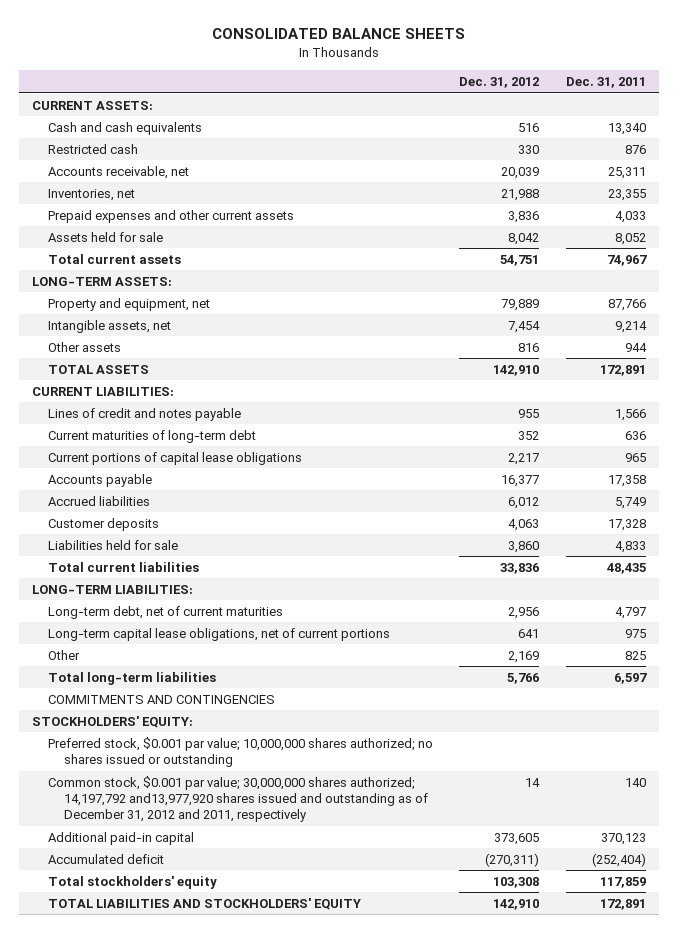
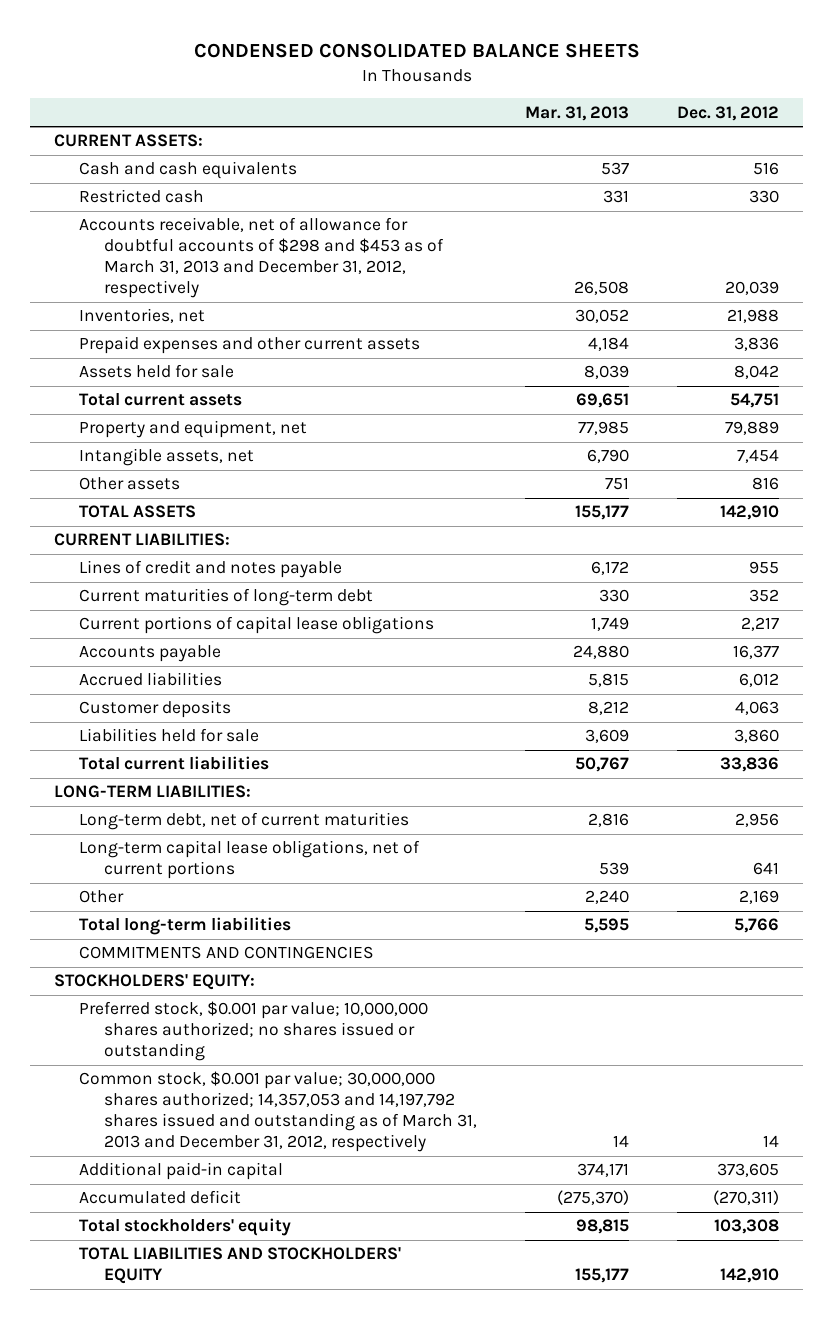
- CONSOLIDATED BALANCE SHEETS
+ CONDENSED CONSOLIDATED BALANCE SHEETS
- | Dec. 31, 2012 | Dec. 31, 2011
+ | Mar. 31, 2013 | Dec. 31, 2012
- Accounts receivable, net | 20,039 | 25,311
+ Accounts receivable, net of allowance for doubtful accounts of $298 and $453 as of March 31, 2013 and December 31, 2012, respectively | 26,508 | 20,039
- LONG-TERM ASSETS:
- Common stock, $0.001 par value; 30,000,000 shares authorized; 14,197,792 and13,977,920 shares issued and outstanding as of December 31, 2012 and 2011, respectively | 14 | 140
+ Common stock, $0.001 par value; 30,000,000 shares authorized; 14,357,053 and 14,197,792 shares issued and outstanding as of March 31, 2013 and December 31, 2012, respectively | 14 | 14

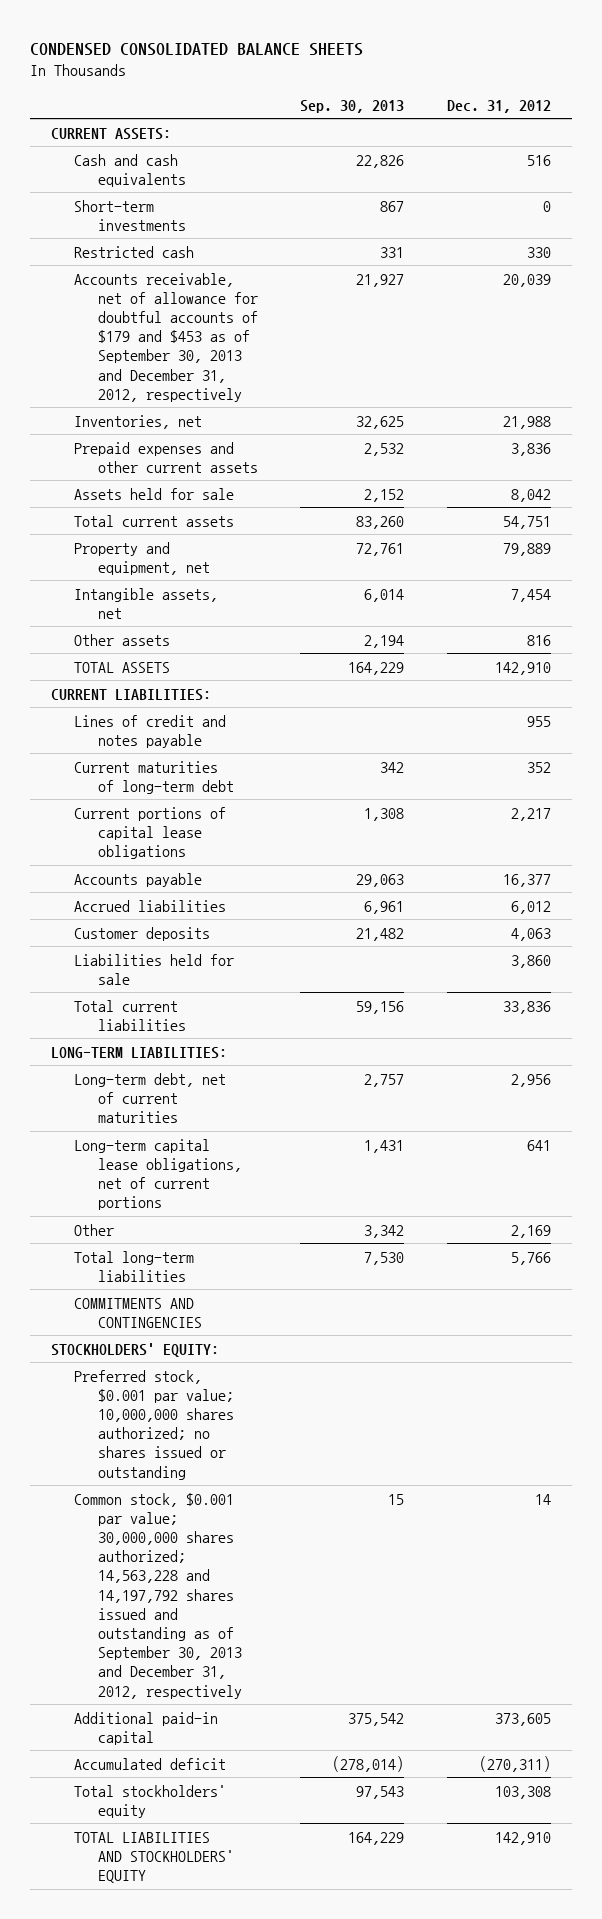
- | Mar. 31, 2013 | Dec. 31, 2012
+ | Sep. 30, 2013 | Dec. 31, 2012
+ Short-term investments | 867 | 0
- Accounts receivable, net of allowance for doubtful accounts of $298 and $453 as of March 31, 2013 and December 31, 2012, respectively | 26,508 | 20,039
+ Accounts receivable, net of allowance for doubtful accounts of $179 and $453 as of September 30, 2013 and December 31, 2012, respectively | 21,927 | 20,039
- Common stock, $0.001 par value; 30,000,000 shares authorized; 14,357,053 and 14,197,792 shares issued and outstanding as of March 31, 2013 and December 31, 2012, respectively | 14 | 14
+ Common stock, $0.001 par value; 30,000,000 shares authorized; 14,563,228 and 14,197,792 shares issued and outstanding as of September 30, 2013 and December 31, 2012, respectively | 15 | 14

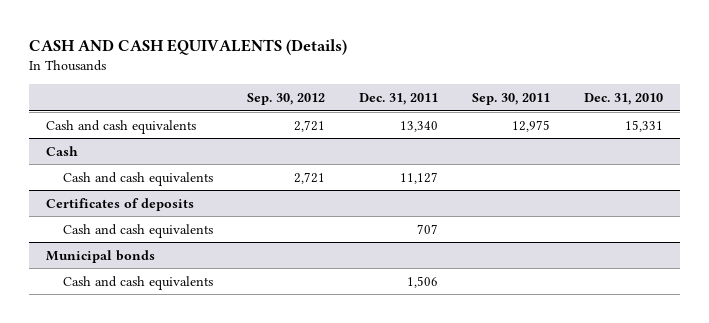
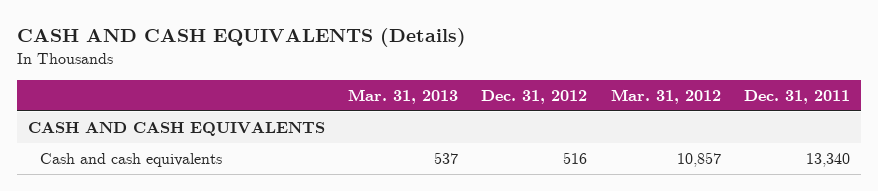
- | Sep. 30, 2012 | Dec. 31, 2011 | Sep. 30, 2011 | Dec. 31, 2010
+ | Mar. 31, 2013 | Dec. 31, 2012 | Mar. 31, 2012 | Dec. 31, 2011
+ CASH AND CASH EQUIVALENTS
- Cash
- Cash and cash equivalents | 2,721 | 11,127 | |
- Certificates of deposits
- Cash and cash equivalents | | 707 | |
- Municipal bonds
- Cash and cash equivalents | | 1,506 | |

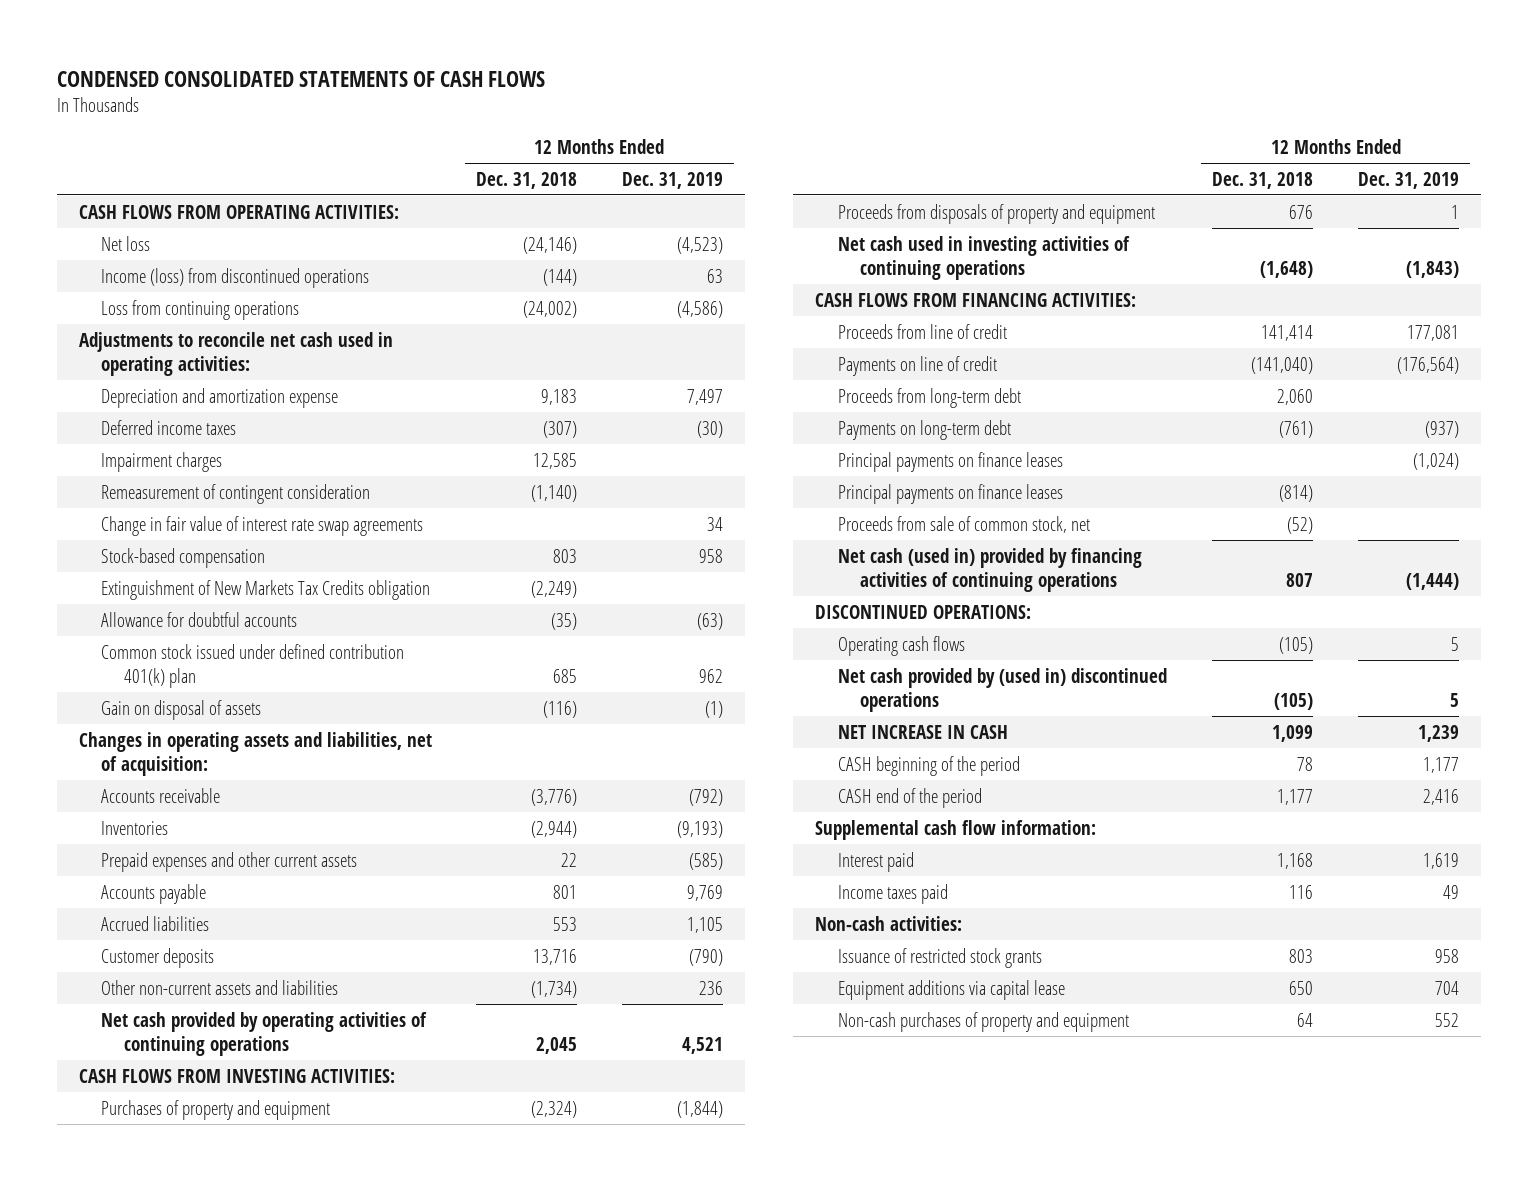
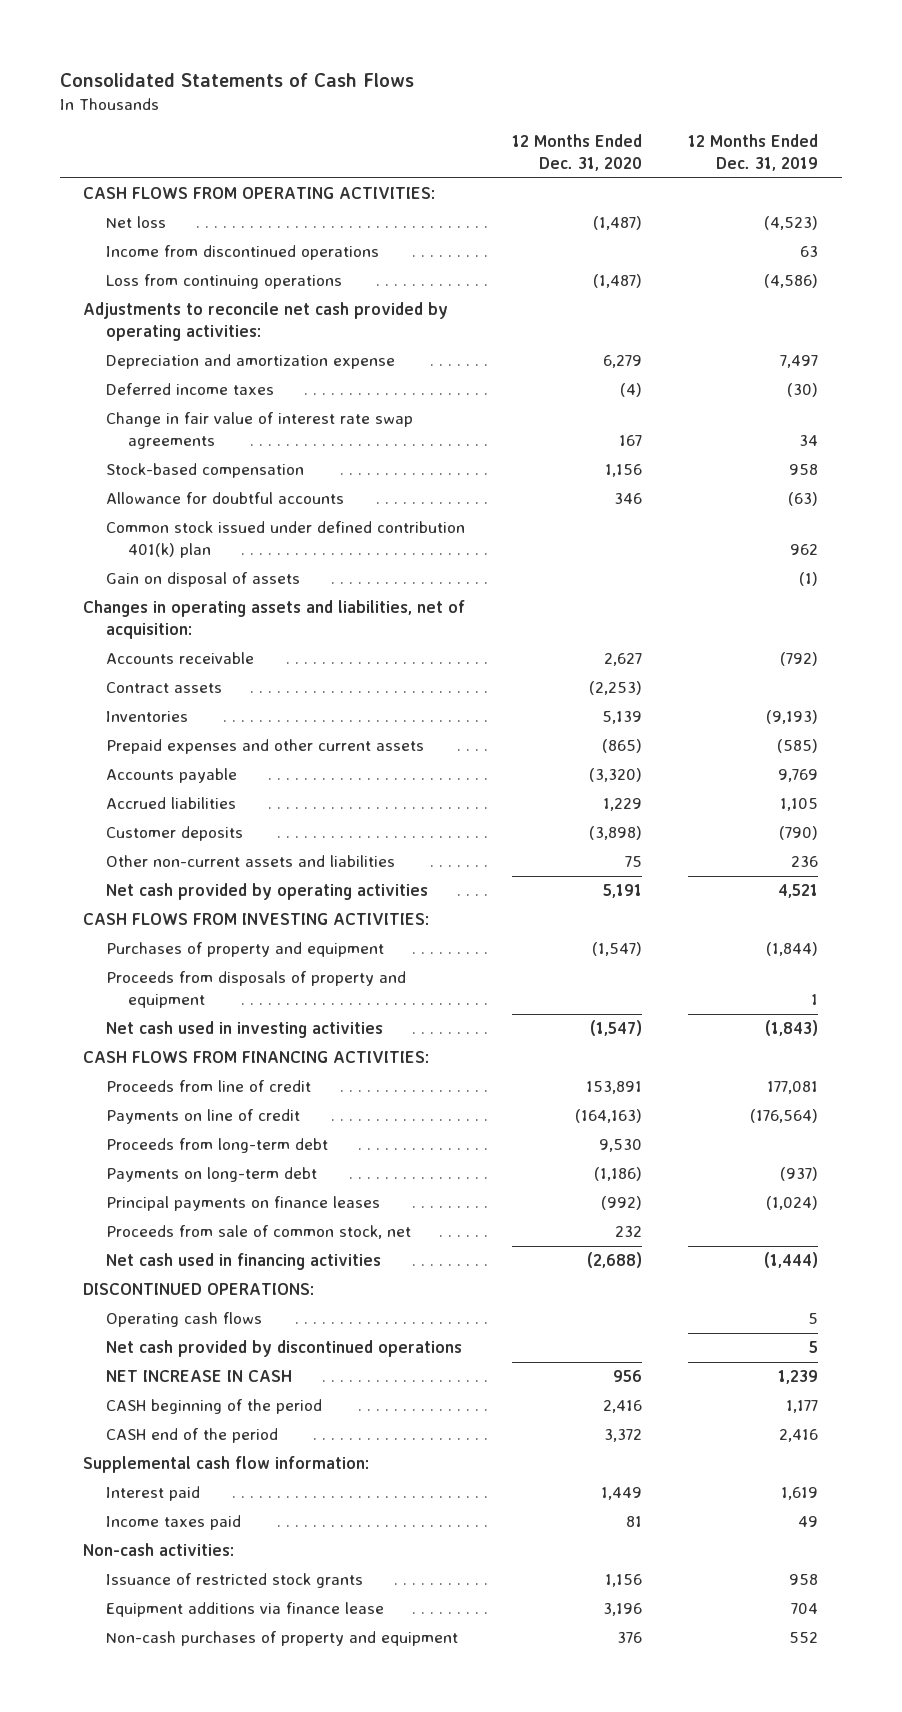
- CONDENSED CONSOLIDATED STATEMENTS OF CASH FLOWS
+ Consolidated Statements of Cash Flows
- | 12 Months Ended Dec. 31, 2018 | 12 Months Ended Dec. 31, 2019
+ | 12 Months Ended Dec. 31, 2020 | 12 Months Ended Dec. 31, 2019
- Income (loss) from discontinued operations | (144) | 63
+ Income from discontinued operations | | 63
- Adjustments to reconcile net cash used in operating activities:
+ Adjustments to reconcile net cash provided by operating activities:
- Impairment charges | 12,585 |
- Remeasurement of contingent consideration | (1,140) |
- Extinguishment of New Markets Tax Credits obligation | (2,249) |
+ Contract assets | (2,253) |
- Net cash provided by operating activities of continuing operations | 2,045 | 4,521
+ Net cash provided by operating activities | 5,191 | 4,521
- Net cash used in investing activities of continuing operations | (1,648) | (1,843)
+ Net cash used in investing activities | (1,547) | (1,843)
- Principal payments on finance leases | (814) |
- Net cash (used in) provided by financing activities of continuing operations | 807 | (1,444)
+ Net cash used in financing activities | (2,688) | (1,444)
- Net cash provided by (used in) discontinued operations | (105) | 5
+ Net cash provided by discontinued operations | | 5
- Equipment additions via capital lease | 650 | 704
+ Equipment additions via finance lease | 3,196 | 704

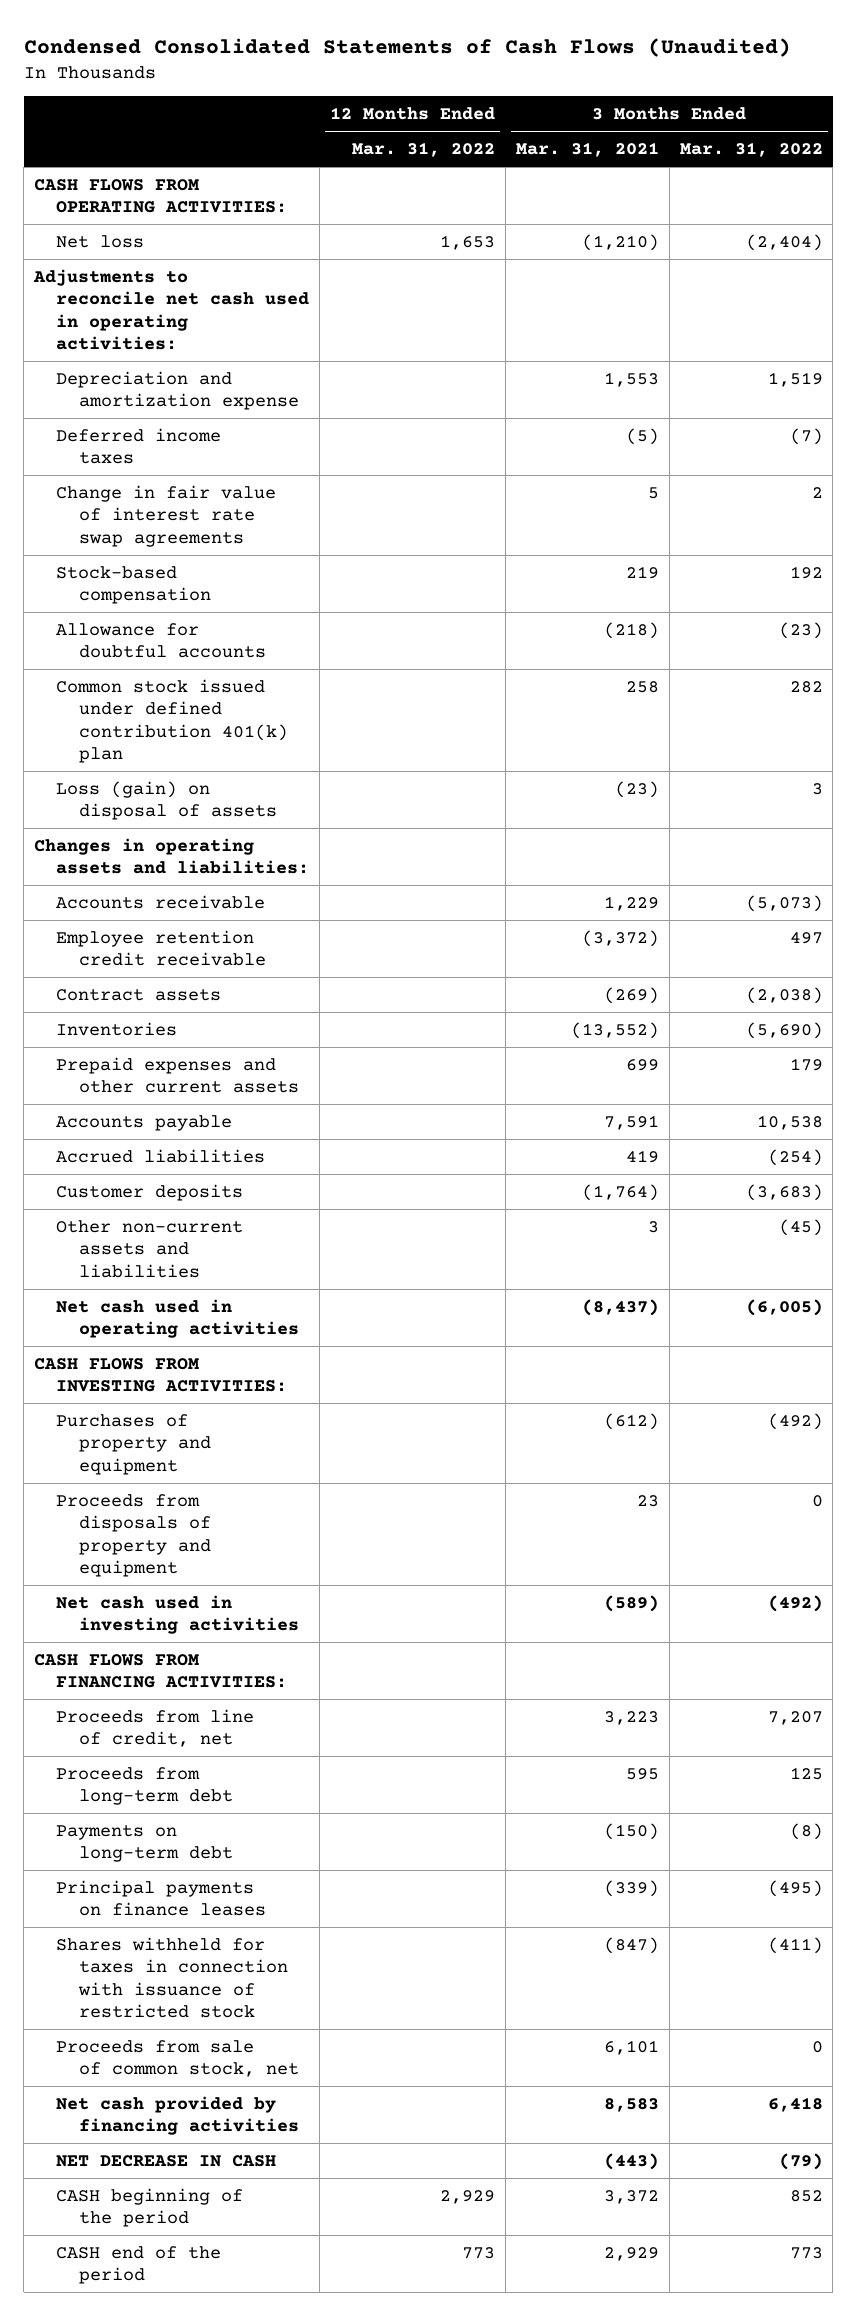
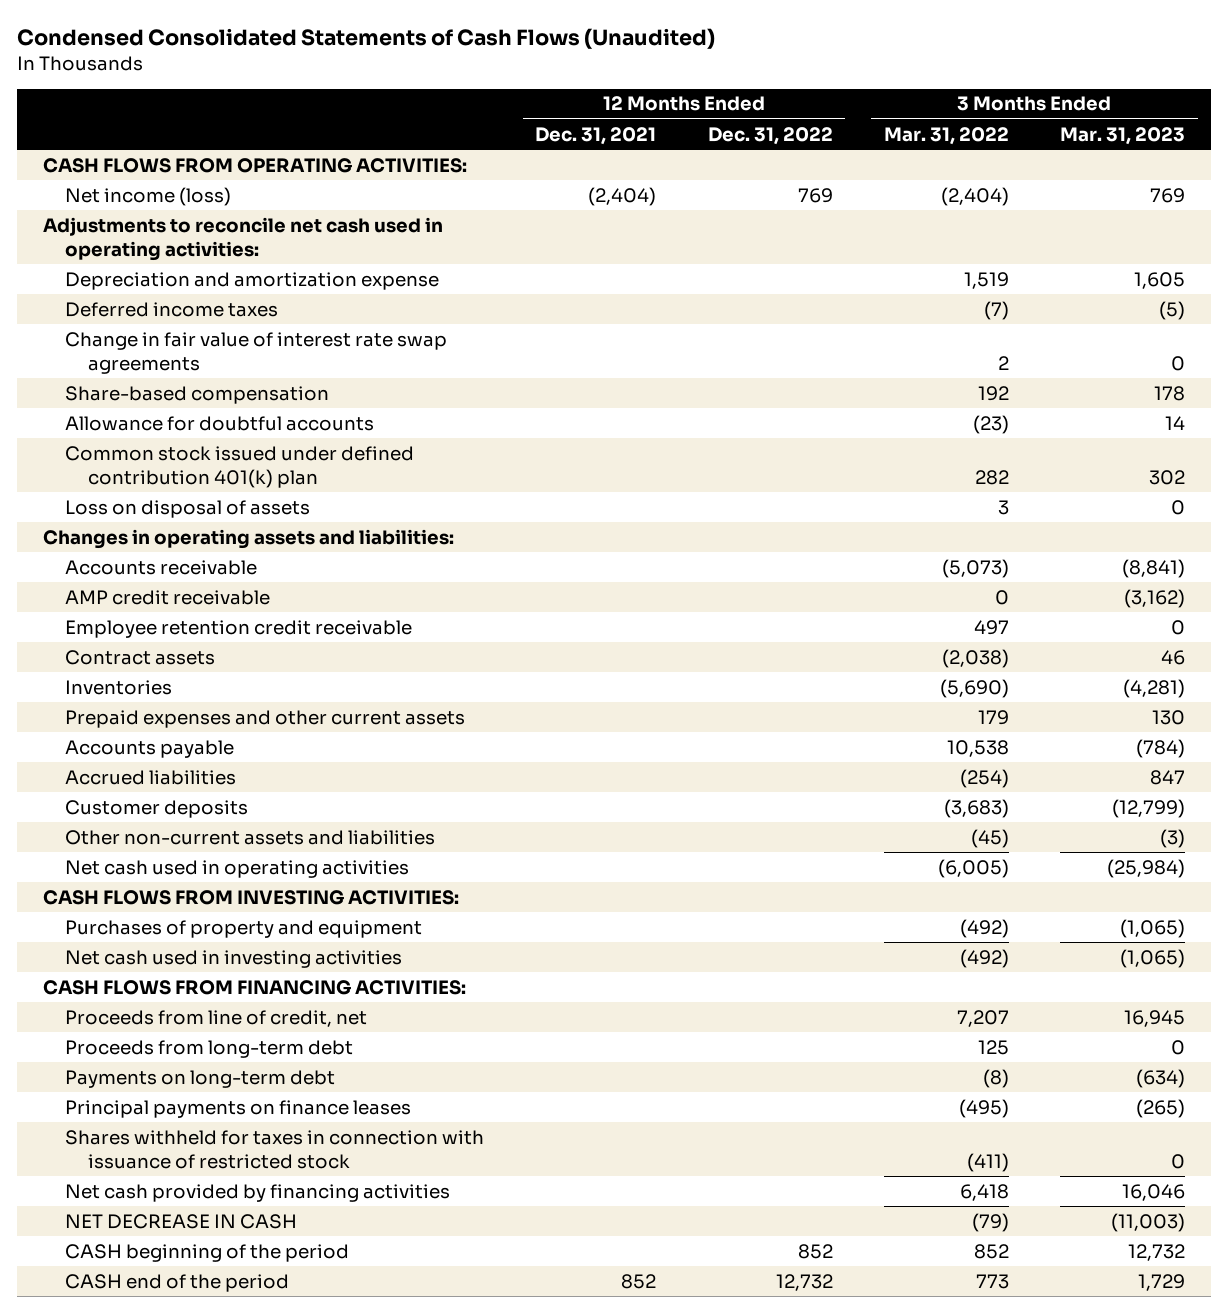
- | 12 Months Ended Mar. 31, 2022 | 3 Months Ended Mar. 31, 2021 | 3 Months Ended Mar. 31, 2022
+ | 12 Months Ended Dec. 31, 2021 | 12 Months Ended Dec. 31, 2022 | 3 Months Ended Mar. 31, 2022 | 3 Months Ended Mar. 31, 2023
- Net loss | 1,653 | (1,210) | (2,404)
+ Net income (loss) | (2,404) | 769 | (2,404) | 769
- Stock-based compensation | | 219 | 192
+ Share-based compensation | | | 192 | 178
- Loss (gain) on disposal of assets | | (23) | 3
+ Loss on disposal of assets | | | 3 | 0
+ AMP credit receivable | | | 0 | (3,162)
- Proceeds from disposals of property and equipment | | 23 | 0
- Proceeds from sale of common stock, net | | 6,101 | 0

